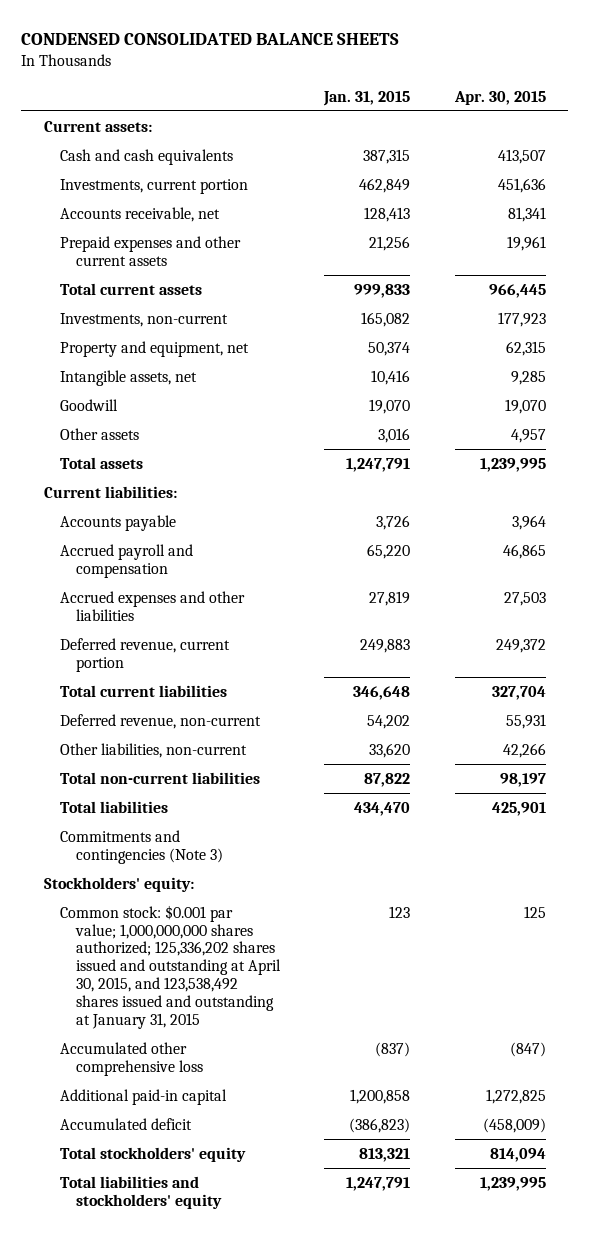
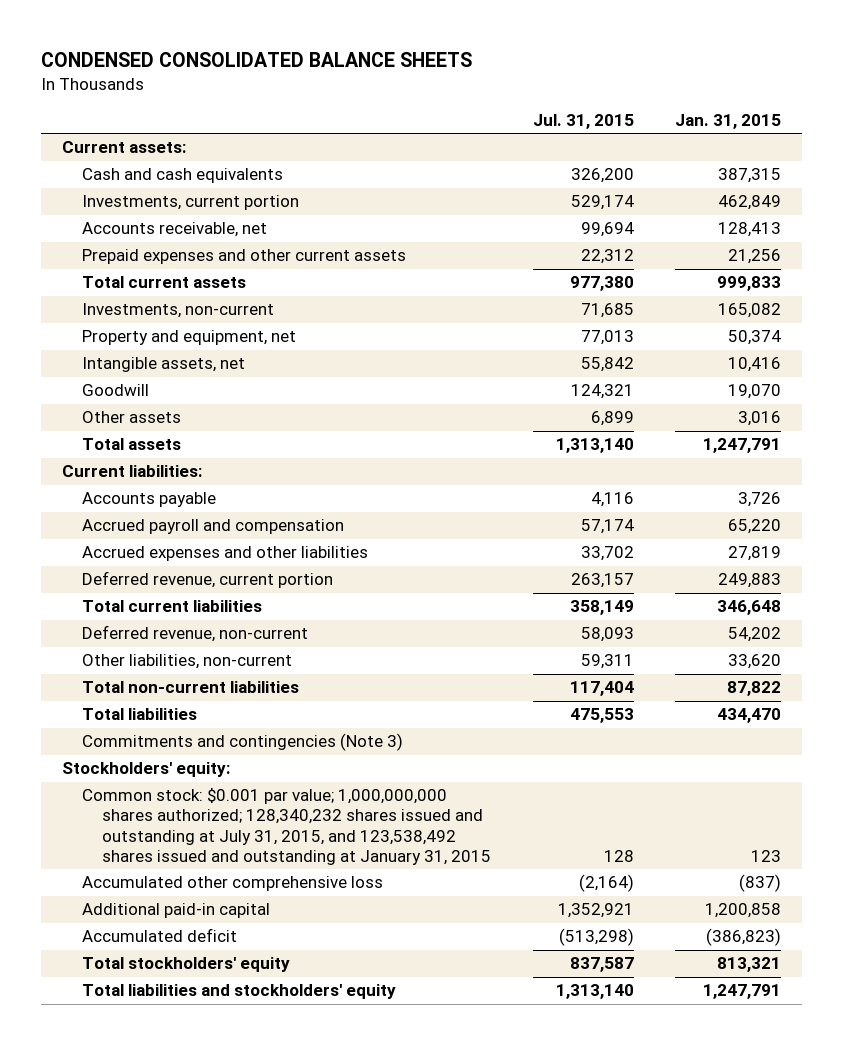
- | Jan. 31, 2015 | Apr. 30, 2015
+ | Jul. 31, 2015 | Jan. 31, 2015
- Common stock: $0.001 par value; 1,000,000,000 shares authorized; 125,336,202 shares issued and outstanding at April 30, 2015, and 123,538,492 shares issued and outstanding at January 31, 2015 | 123 | 125
+ Common stock: $0.001 par value; 1,000,000,000 shares authorized; 128,340,232 shares issued and outstanding at July 31, 2015, and 123,538,492 shares issued and outstanding at January 31, 2015 | 128 | 123

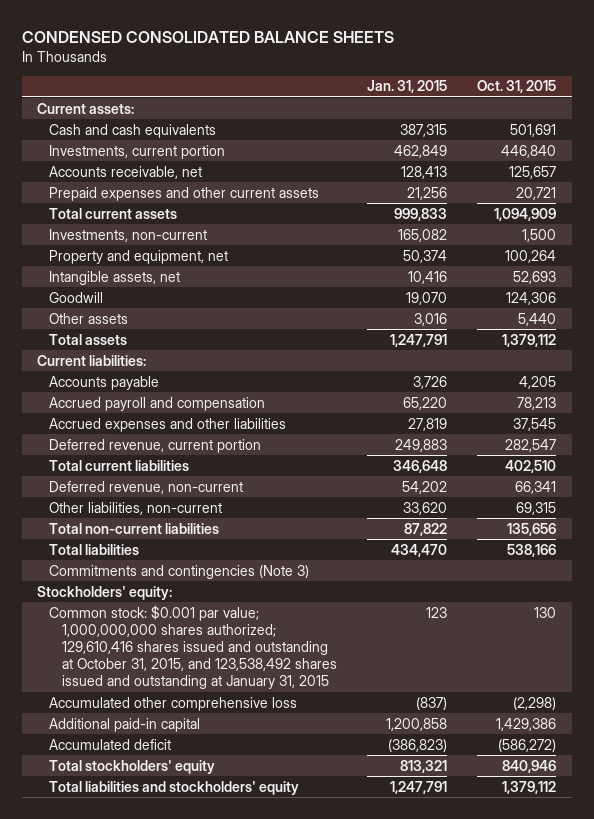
- | Jul. 31, 2015 | Jan. 31, 2015
+ | Jan. 31, 2015 | Oct. 31, 2015
- Common stock: $0.001 par value; 1,000,000,000 shares authorized; 128,340,232 shares issued and outstanding at July 31, 2015, and 123,538,492 shares issued and outstanding at January 31, 2015 | 128 | 123
+ Common stock: $0.001 par value; 1,000,000,000 shares authorized; 129,610,416 shares issued and outstanding at October 31, 2015, and 123,538,492 shares issued and outstanding at January 31, 2015 | 123 | 130

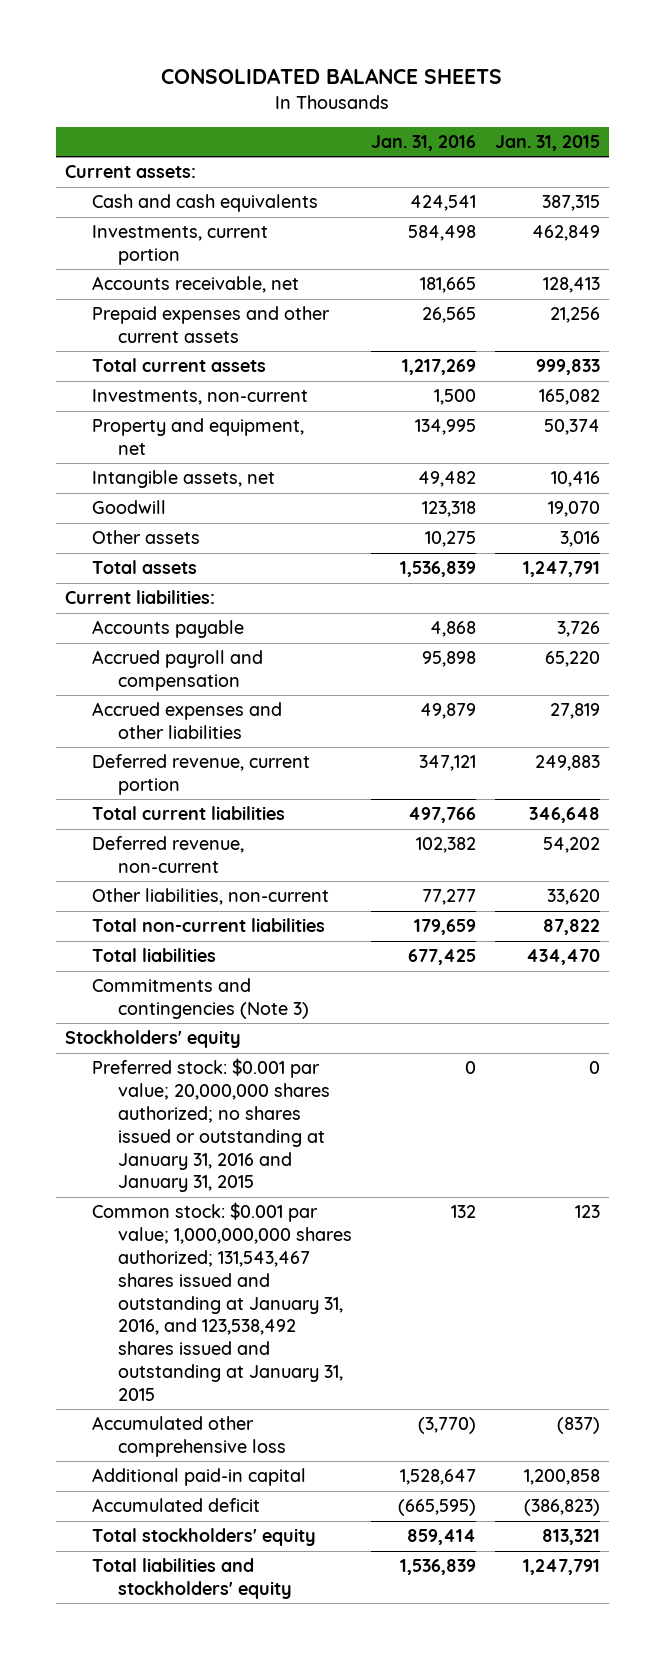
- CONDENSED CONSOLIDATED BALANCE SHEETS
+ CONSOLIDATED BALANCE SHEETS
- | Jan. 31, 2015 | Oct. 31, 2015
+ | Jan. 31, 2016 | Jan. 31, 2015
- Stockholders' equity:
- Common stock: $0.001 par value; 1,000,000,000 shares authorized; 129,610,416 shares issued and outstanding at October 31, 2015, and 123,538,492 shares issued and outstanding at January 31, 2015 | 123 | 130
+ Stockholders' equity
+ Preferred stock: $0.001 par value; 20,000,000 shares authorized; no shares issued or outstanding at January 31, 2016 and January 31, 2015 | 0 | 0
+ Common stock: $0.001 par value; 1,000,000,000 shares authorized; 131,543,467 shares issued and outstanding at January 31, 2016, and 123,538,492 shares issued and outstanding at January 31, 2015 | 132 | 123

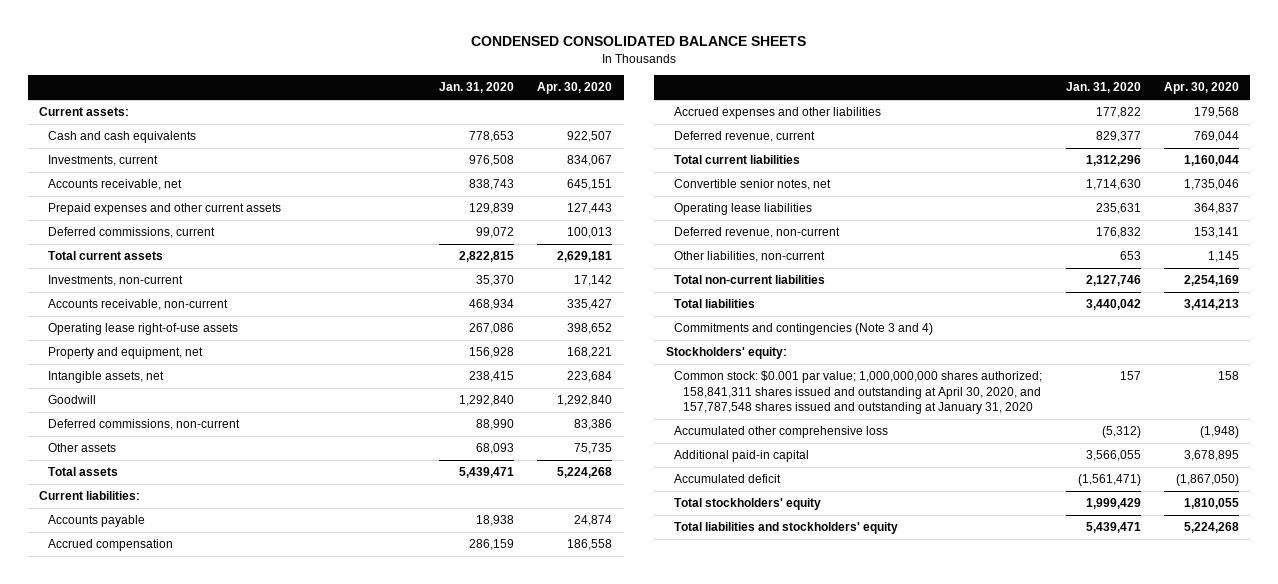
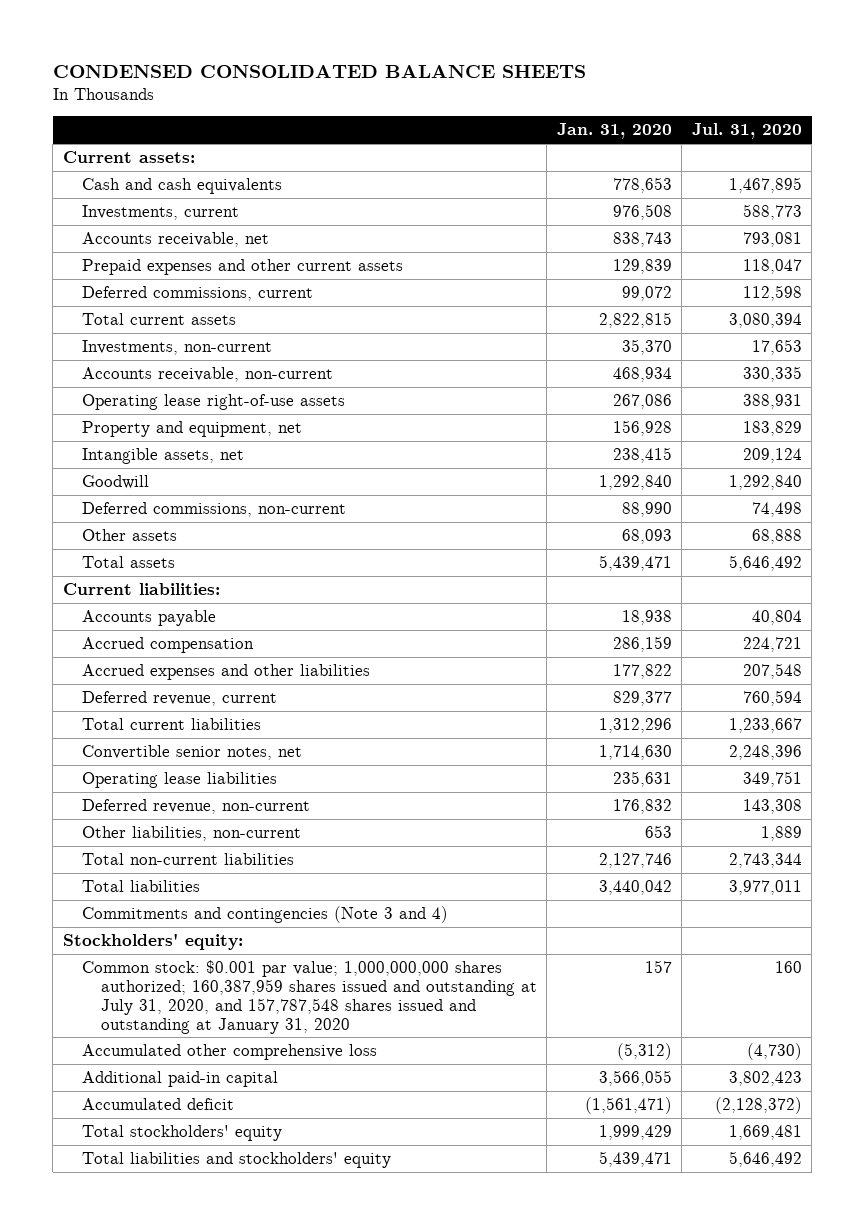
- | Jan. 31, 2020 | Apr. 30, 2020
+ | Jan. 31, 2020 | Jul. 31, 2020
- Common stock: $0.001 par value; 1,000,000,000 shares authorized; 158,841,311 shares issued and outstanding at April 30, 2020, and 157,787,548 shares issued and outstanding at January 31, 2020 | 157 | 158
+ Common stock: $0.001 par value; 1,000,000,000 shares authorized; 160,387,959 shares issued and outstanding at July 31, 2020, and 157,787,548 shares issued and outstanding at January 31, 2020 | 157 | 160

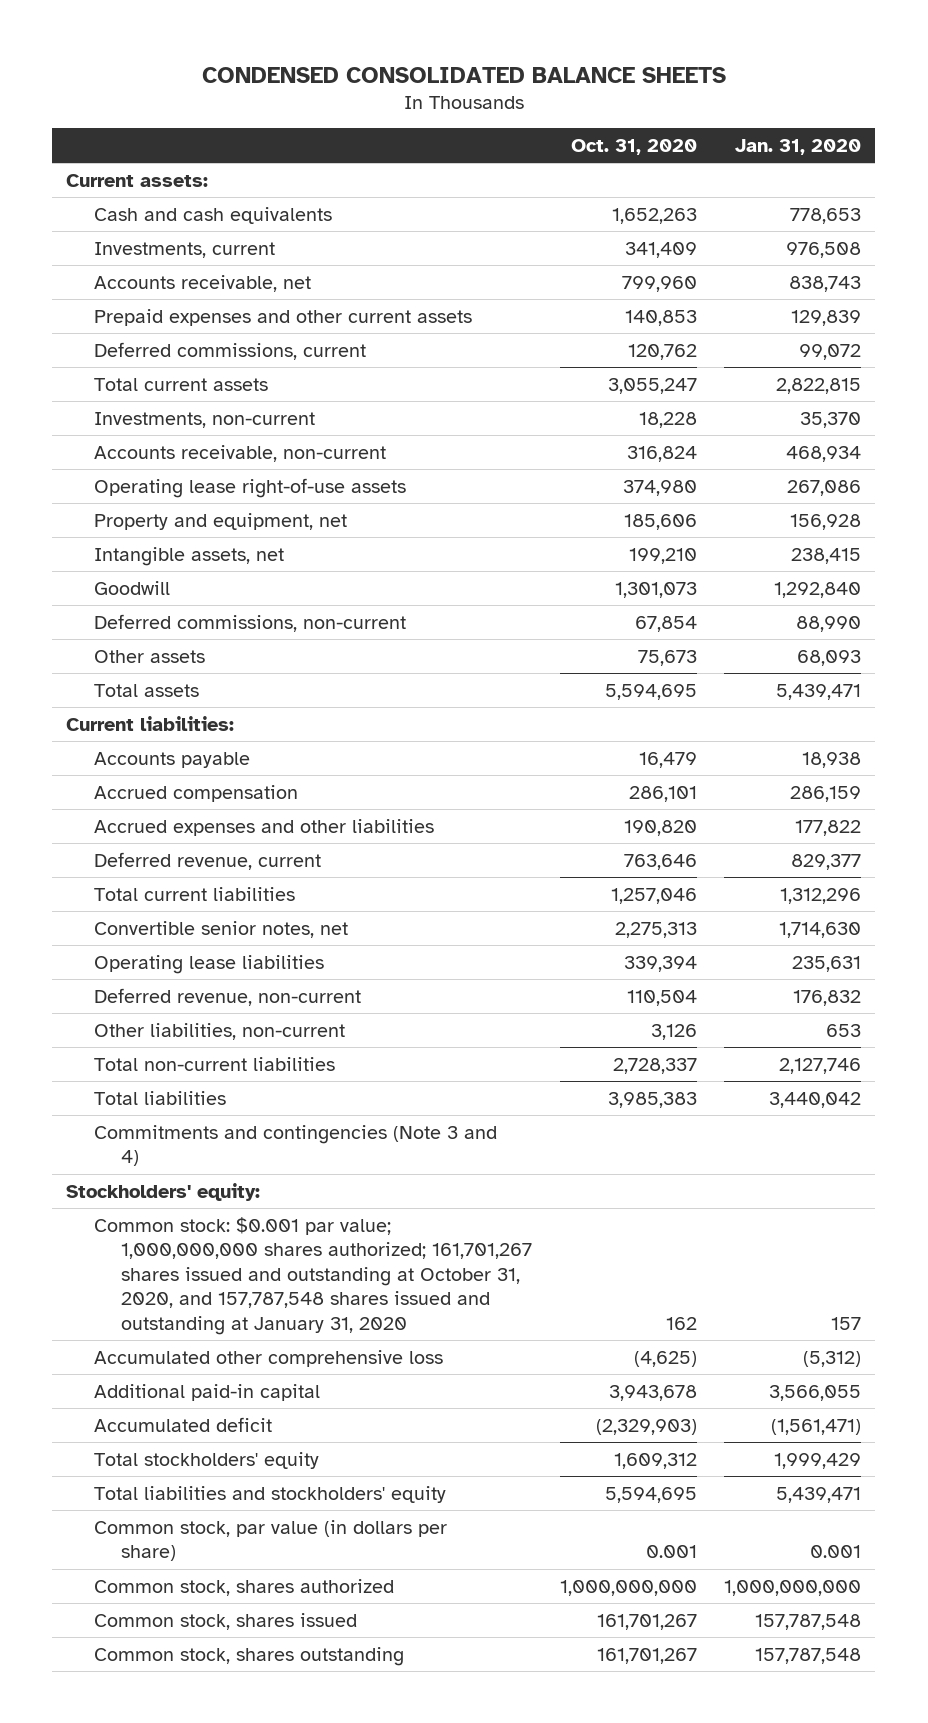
- | Jan. 31, 2020 | Jul. 31, 2020
+ | Oct. 31, 2020 | Jan. 31, 2020
- Common stock: $0.001 par value; 1,000,000,000 shares authorized; 160,387,959 shares issued and outstanding at July 31, 2020, and 157,787,548 shares issued and outstanding at January 31, 2020 | 157 | 160
+ Common stock: $0.001 par value; 1,000,000,000 shares authorized; 161,701,267 shares issued and outstanding at October 31, 2020, and 157,787,548 shares issued and outstanding at January 31, 2020 | 162 | 157
+ Common stock, par value (in dollars per share) | 0.001 | 0.001
+ Common stock, shares authorized | 1,000,000,000 | 1,000,000,000
+ Common stock, shares issued | 161,701,267 | 157,787,548
+ Common stock, shares outstanding | 161,701,267 | 157,787,548

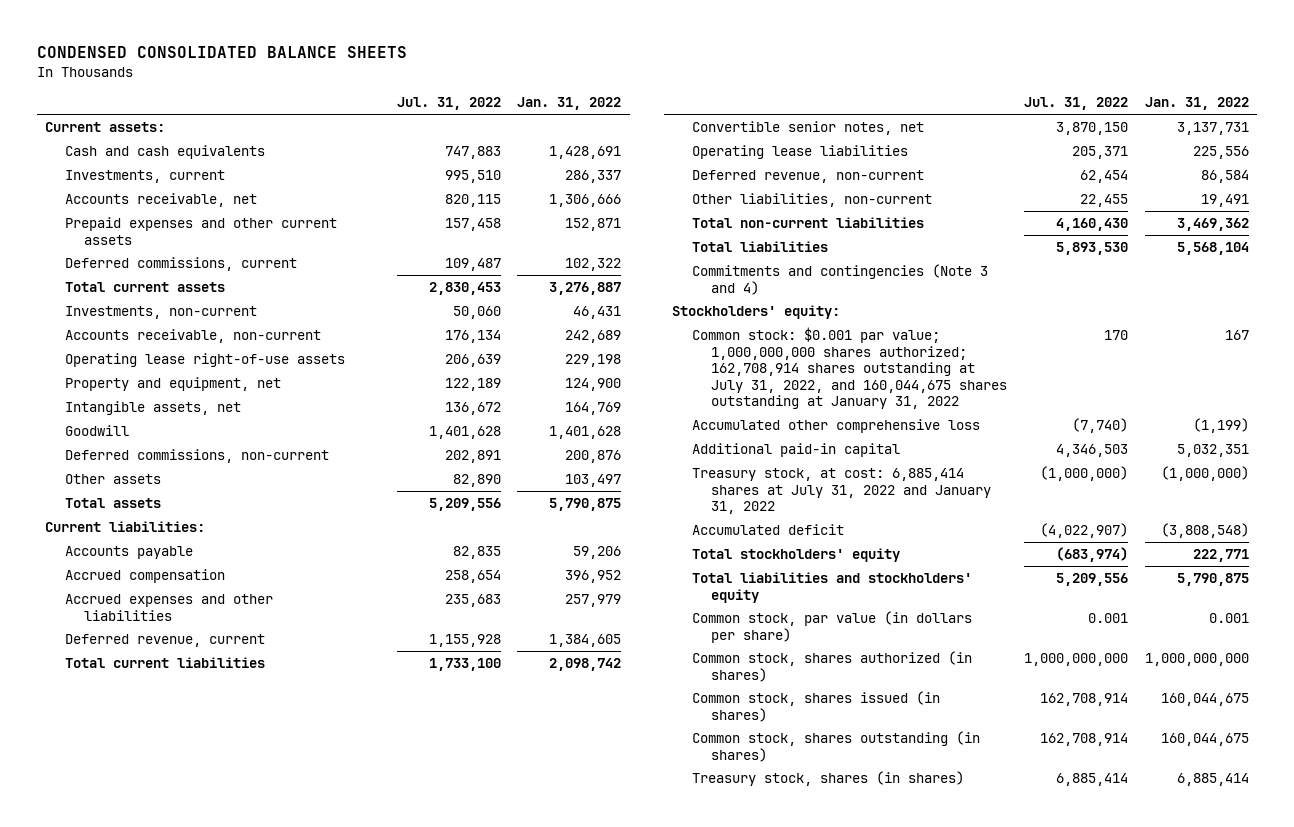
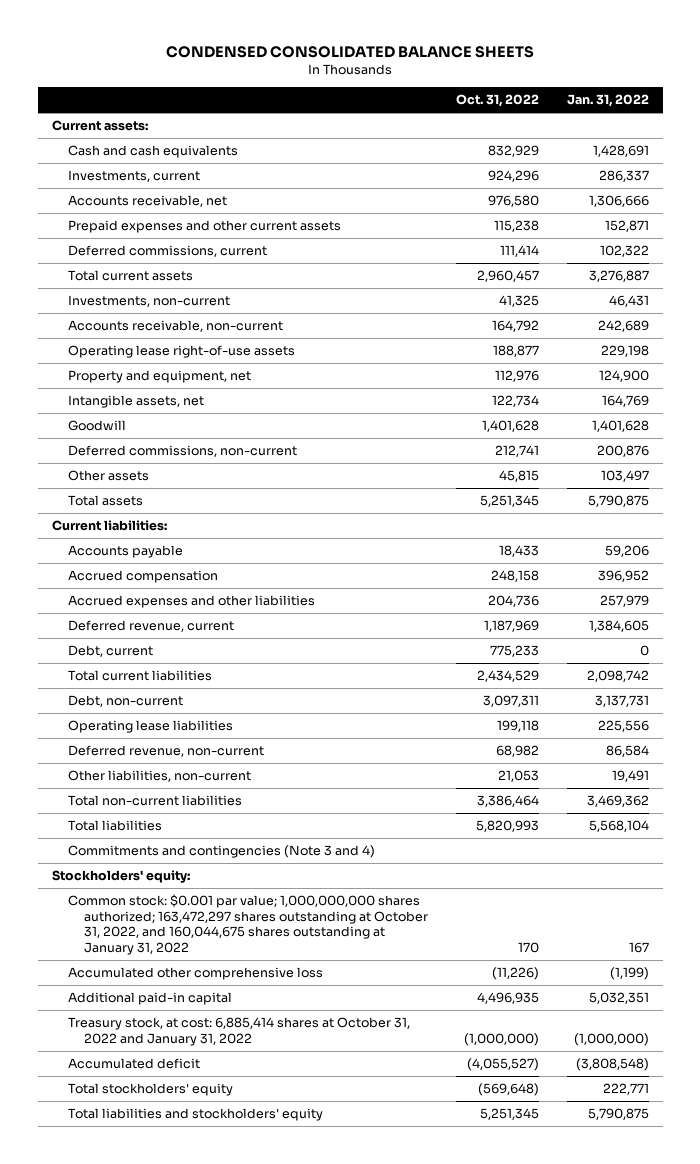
- | Jul. 31, 2022 | Jan. 31, 2022
+ | Oct. 31, 2022 | Jan. 31, 2022
+ Debt, current | 775,233 | 0
- Convertible senior notes, net | 3,870,150 | 3,137,731
+ Debt, non-current | 3,097,311 | 3,137,731
- Common stock: $0.001 par value; 1,000,000,000 shares authorized; 162,708,914 shares outstanding at July 31, 2022, and 160,044,675 shares outstanding at January 31, 2022 | 170 | 167
+ Common stock: $0.001 par value; 1,000,000,000 shares authorized; 163,472,297 shares outstanding at October 31, 2022, and 160,044,675 shares outstanding at January 31, 2022 | 170 | 167
- Treasury stock, at cost: 6,885,414 shares at July 31, 2022 and January 31, 2022 | (1,000,000) | (1,000,000)
+ Treasury stock, at cost: 6,885,414 shares at October 31, 2022 and January 31, 2022 | (1,000,000) | (1,000,000)
- Common stock, par value (in dollars per share) | 0.001 | 0.001
- Common stock, shares authorized (in shares) | 1,000,000,000 | 1,000,000,000
- Common stock, shares issued (in shares) | 162,708,914 | 160,044,675
- Common stock, shares outstanding (in shares) | 162,708,914 | 160,044,675
- Treasury stock, shares (in shares) | 6,885,414 | 6,885,414

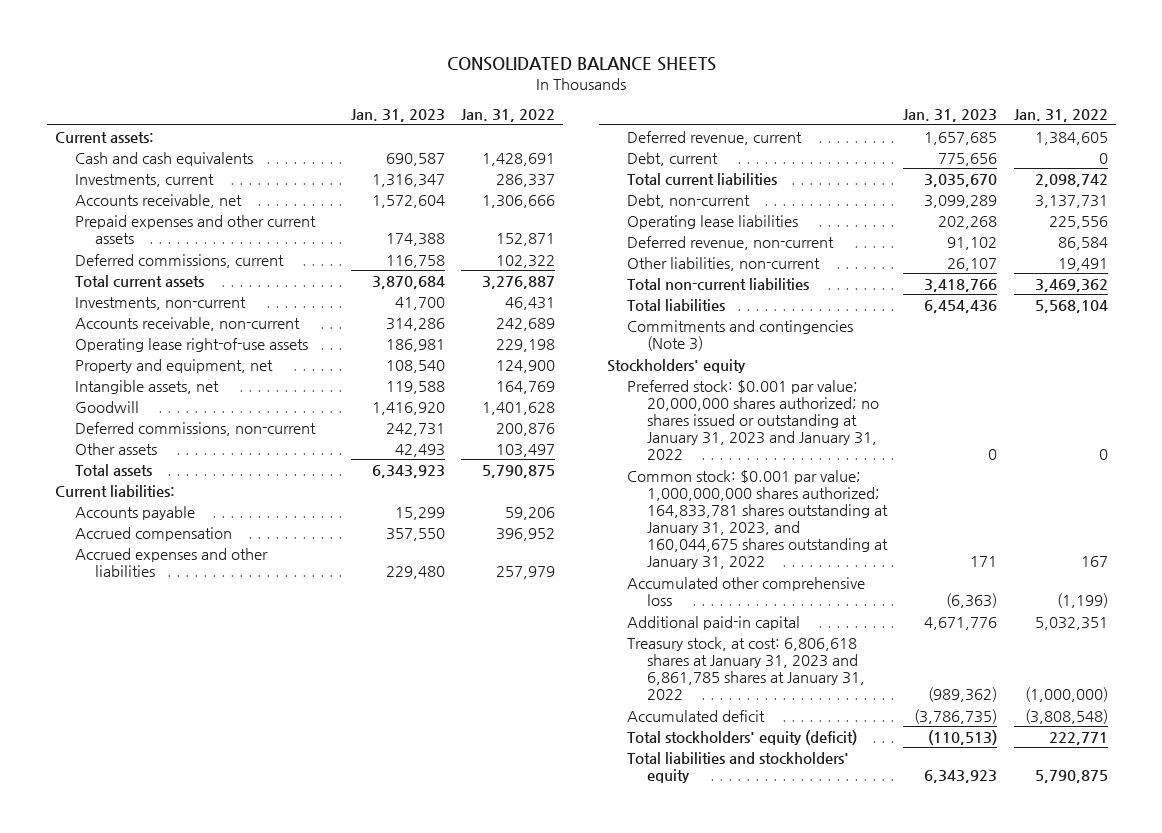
- CONDENSED CONSOLIDATED BALANCE SHEETS
+ CONSOLIDATED BALANCE SHEETS
- | Oct. 31, 2022 | Jan. 31, 2022
+ | Jan. 31, 2023 | Jan. 31, 2022
- Commitments and contingencies (Note 3 and 4)
- Stockholders' equity:
- Common stock: $0.001 par value; 1,000,000,000 shares authorized; 163,472,297 shares outstanding at October 31, 2022, and 160,044,675 shares outstanding at January 31, 2022 | 170 | 167
+ Commitments and contingencies (Note 3)
+ Stockholders' equity
+ Preferred stock: $0.001 par value; 20,000,000 shares authorized; no shares issued or outstanding at January 31, 2023 and January 31, 2022 | 0 | 0
+ Common stock: $0.001 par value; 1,000,000,000 shares authorized; 164,833,781 shares outstanding at January 31, 2023, and 160,044,675 shares outstanding at January 31, 2022 | 171 | 167
- Treasury stock, at cost: 6,885,414 shares at October 31, 2022 and January 31, 2022 | (1,000,000) | (1,000,000)
+ Treasury stock, at cost: 6,806,618 shares at January 31, 2023 and 6,861,785 shares at January 31, 2022 | (989,362) | (1,000,000)
- Total stockholders' equity | (569,648) | 222,771
+ Total stockholders' equity (deficit) | (110,513) | 222,771

